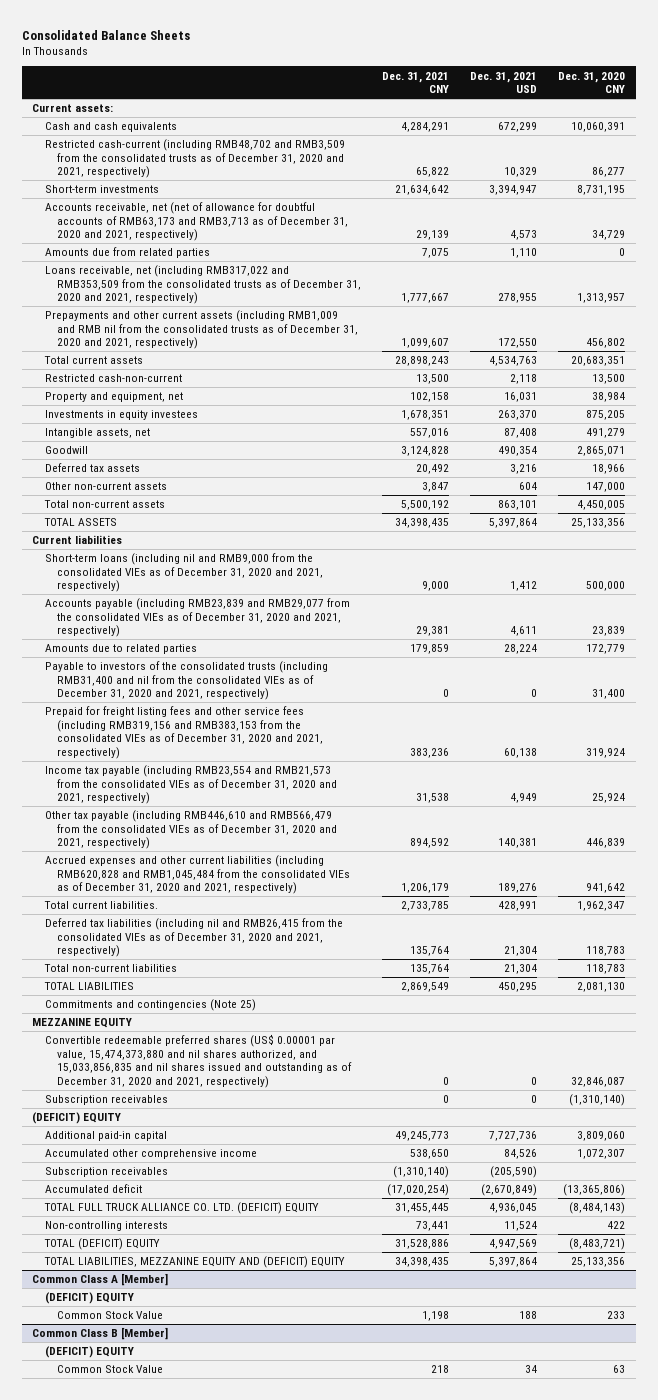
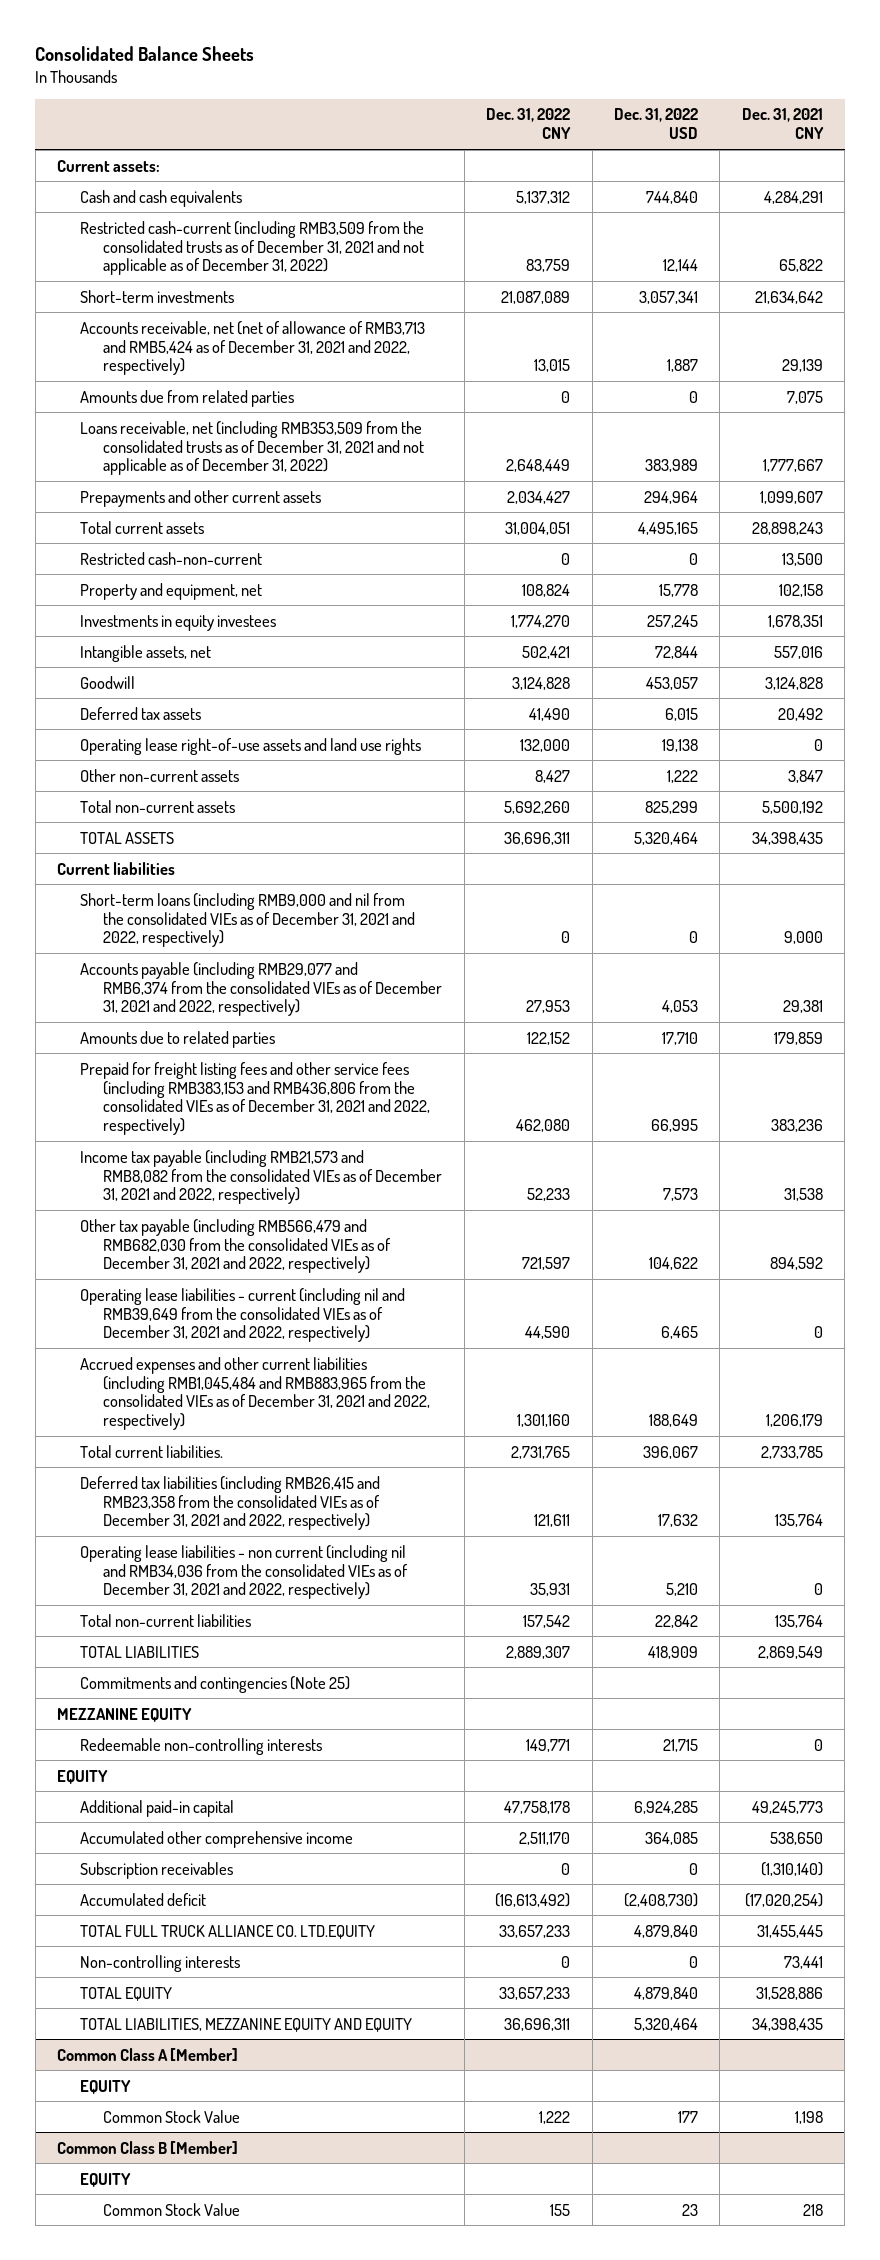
- | Dec. 31, 2021 CNY | Dec. 31, 2021 USD | Dec. 31, 2020 CNY
+ | Dec. 31, 2022 CNY | Dec. 31, 2022 USD | Dec. 31, 2021 CNY
- Restricted cash-current (including RMB48,702 and RMB3,509 from the consolidated trusts as of December 31, 2020 and 2021, respectively) | 65,822 | 10,329 | 86,277
+ Restricted cash-current (including RMB3,509 from the consolidated trusts as of December 31, 2021 and not applicable as of December 31, 2022) | 83,759 | 12,144 | 65,822
- Accounts receivable, net (net of allowance for doubtful accounts of RMB63,173 and RMB3,713 as of December 31, 2020 and 2021, respectively) | 29,139 | 4,573 | 34,729
+ Accounts receivable, net (net of allowance of RMB3,713 and RMB5,424 as of December 31, 2021 and 2022, respectively) | 13,015 | 1,887 | 29,139
- Loans receivable, net (including RMB317,022 and RMB353,509 from the consolidated trusts as of December 31, 2020 and 2021, respectively) | 1,777,667 | 278,955 | 1,313,957
- Prepayments and other current assets (including RMB1,009 and RMB nil from the consolidated trusts as of December 31, 2020 and 2021, respectively) | 1,099,607 | 172,550 | 456,802
+ Loans receivable, net (including RMB353,509 from the consolidated trusts as of December 31, 2021 and not applicable as of December 31, 2022) | 2,648,449 | 383,989 | 1,777,667
+ Prepayments and other current assets | 2,034,427 | 294,964 | 1,099,607
+ Operating lease right-of-use assets and land use rights | 132,000 | 19,138 | 0
- Short-term loans (including nil and RMB9,000 from the consolidated VIEs as of December 31, 2020 and 2021, respectively) | 9,000 | 1,412 | 500,000
- Accounts payable (including RMB23,839 and RMB29,077 from the consolidated VIEs as of December 31, 2020 and 2021, respectively) | 29,381 | 4,611 | 23,839
+ Short-term loans (including RMB9,000 and nil from the consolidated VIEs as of December 31, 2021 and 2022, respectively) | 0 | 0 | 9,000
+ Accounts payable (including RMB29,077 and RMB6,374 from the consolidated VIEs as of December 31, 2021 and 2022, respectively) | 27,953 | 4,053 | 29,381
- Payable to investors of the consolidated trusts (including RMB31,400 and nil from the consolidated VIEs as of December 31, 2020 and 2021, respectively) | 0 | 0 | 31,400
- Prepaid for freight listing fees and other service fees (including RMB319,156 and RMB383,153 from the consolidated VIEs as of December 31, 2020 and 2021, respectively) | 383,236 | 60,138 | 319,924
- Income tax payable (including RMB23,554 and RMB21,573 from the consolidated VIEs as of December 31, 2020 and 2021, respectively) | 31,538 | 4,949 | 25,924
- Other tax payable (including RMB446,610 and RMB566,479 from the consolidated VIEs as of December 31, 2020 and 2021, respectively) | 894,592 | 140,381 | 446,839
- Accrued expenses and other current liabilities (including RMB620,828 and RMB1,045,484 from the consolidated VIEs as of December 31, 2020 and 2021, respectively) | 1,206,179 | 189,276 | 941,642
+ Prepaid for freight listing fees and other service fees (including RMB383,153 and RMB436,806 from the consolidated VIEs as of December 31, 2021 and 2022, respectively) | 462,080 | 66,995 | 383,236
+ Income tax payable (including RMB21,573 and RMB8,082 from the consolidated VIEs as of December 31, 2021 and 2022, respectively) | 52,233 | 7,573 | 31,538
+ Other tax payable (including RMB566,479 and RMB682,030 from the consolidated VIEs as of December 31, 2021 and 2022, respectively) | 721,597 | 104,622 | 894,592
+ Operating lease liabilities - current (including nil and RMB39,649 from the consolidated VIEs as of December 31, 2021 and 2022, respectively) | 44,590 | 6,465 | 0
+ Accrued expenses and other current liabilities (including RMB1,045,484 and RMB883,965 from the consolidated VIEs as of December 31, 2021 and 2022, respectively) | 1,301,160 | 188,649 | 1,206,179
- Deferred tax liabilities (including nil and RMB26,415 from the consolidated VIEs as of December 31, 2020 and 2021, respectively) | 135,764 | 21,304 | 118,783
+ Deferred tax liabilities (including RMB26,415 and RMB23,358 from the consolidated VIEs as of December 31, 2021 and 2022, respectively) | 121,611 | 17,632 | 135,764
+ Operating lease liabilities - non current (including nil and RMB34,036 from the consolidated VIEs as of December 31, 2021 and 2022, respectively) | 35,931 | 5,210 | 0
- Convertible redeemable preferred shares (US$ 0.00001 par value, 15,474,373,880 and nil shares authorized, and 15,033,856,835 and nil shares issued and outstanding as of December 31, 2020 and 2021, respectively) | 0 | 0 | 32,846,087
- Subscription receivables | 0 | 0 | (1,310,140)
- (DEFICIT) EQUITY
+ Redeemable non-controlling interests | 149,771 | 21,715 | 0
+ EQUITY
- TOTAL FULL TRUCK ALLIANCE CO. LTD. (DEFICIT) EQUITY | 31,455,445 | 4,936,045 | (8,484,143)
+ TOTAL FULL TRUCK ALLIANCE CO. LTD.EQUITY | 33,657,233 | 4,879,840 | 31,455,445
- TOTAL (DEFICIT) EQUITY | 31,528,886 | 4,947,569 | (8,483,721)
- TOTAL LIABILITIES, MEZZANINE EQUITY AND (DEFICIT) EQUITY | 34,398,435 | 5,397,864 | 25,133,356
+ TOTAL EQUITY | 33,657,233 | 4,879,840 | 31,528,886
+ TOTAL LIABILITIES, MEZZANINE EQUITY AND EQUITY | 36,696,311 | 5,320,464 | 34,398,435
@ Common Class A [Member]
- (DEFICIT) EQUITY
+ EQUITY
@ Common Class B [Member]
- (DEFICIT) EQUITY
+ EQUITY

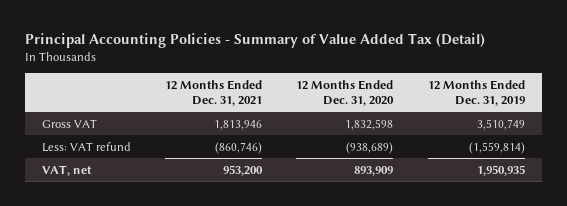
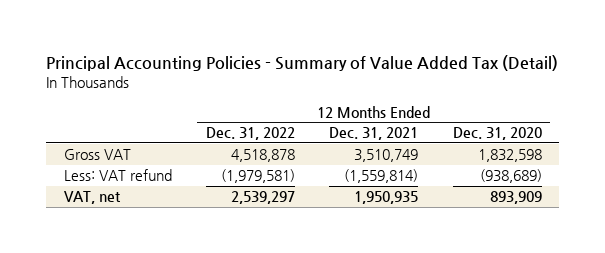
- | 12 Months Ended Dec. 31, 2021 | 12 Months Ended Dec. 31, 2020 | 12 Months Ended Dec. 31, 2019
+ | 12 Months Ended Dec. 31, 2022 | 12 Months Ended Dec. 31, 2021 | 12 Months Ended Dec. 31, 2020
- Gross VAT | 1,813,946 | 1,832,598 | 3,510,749
- Less: VAT refund | (860,746) | (938,689) | (1,559,814)
- VAT, net | 953,200 | 893,909 | 1,950,935
+ Gross VAT | 4,518,878 | 3,510,749 | 1,832,598
+ Less: VAT refund | (1,979,581) | (1,559,814) | (938,689)
+ VAT, net | 2,539,297 | 1,950,935 | 893,909

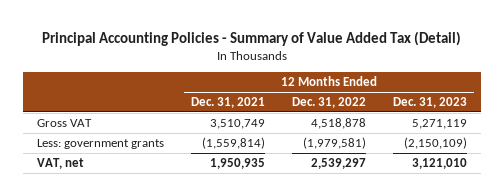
- | 12 Months Ended Dec. 31, 2022 | 12 Months Ended Dec. 31, 2021 | 12 Months Ended Dec. 31, 2020
+ | 12 Months Ended Dec. 31, 2021 | 12 Months Ended Dec. 31, 2022 | 12 Months Ended Dec. 31, 2023
- Less: VAT refund | (1,979,581) | (1,559,814) | (938,689)
+ Less: government grants | (1,559,814) | (1,979,581) | (2,150,109)

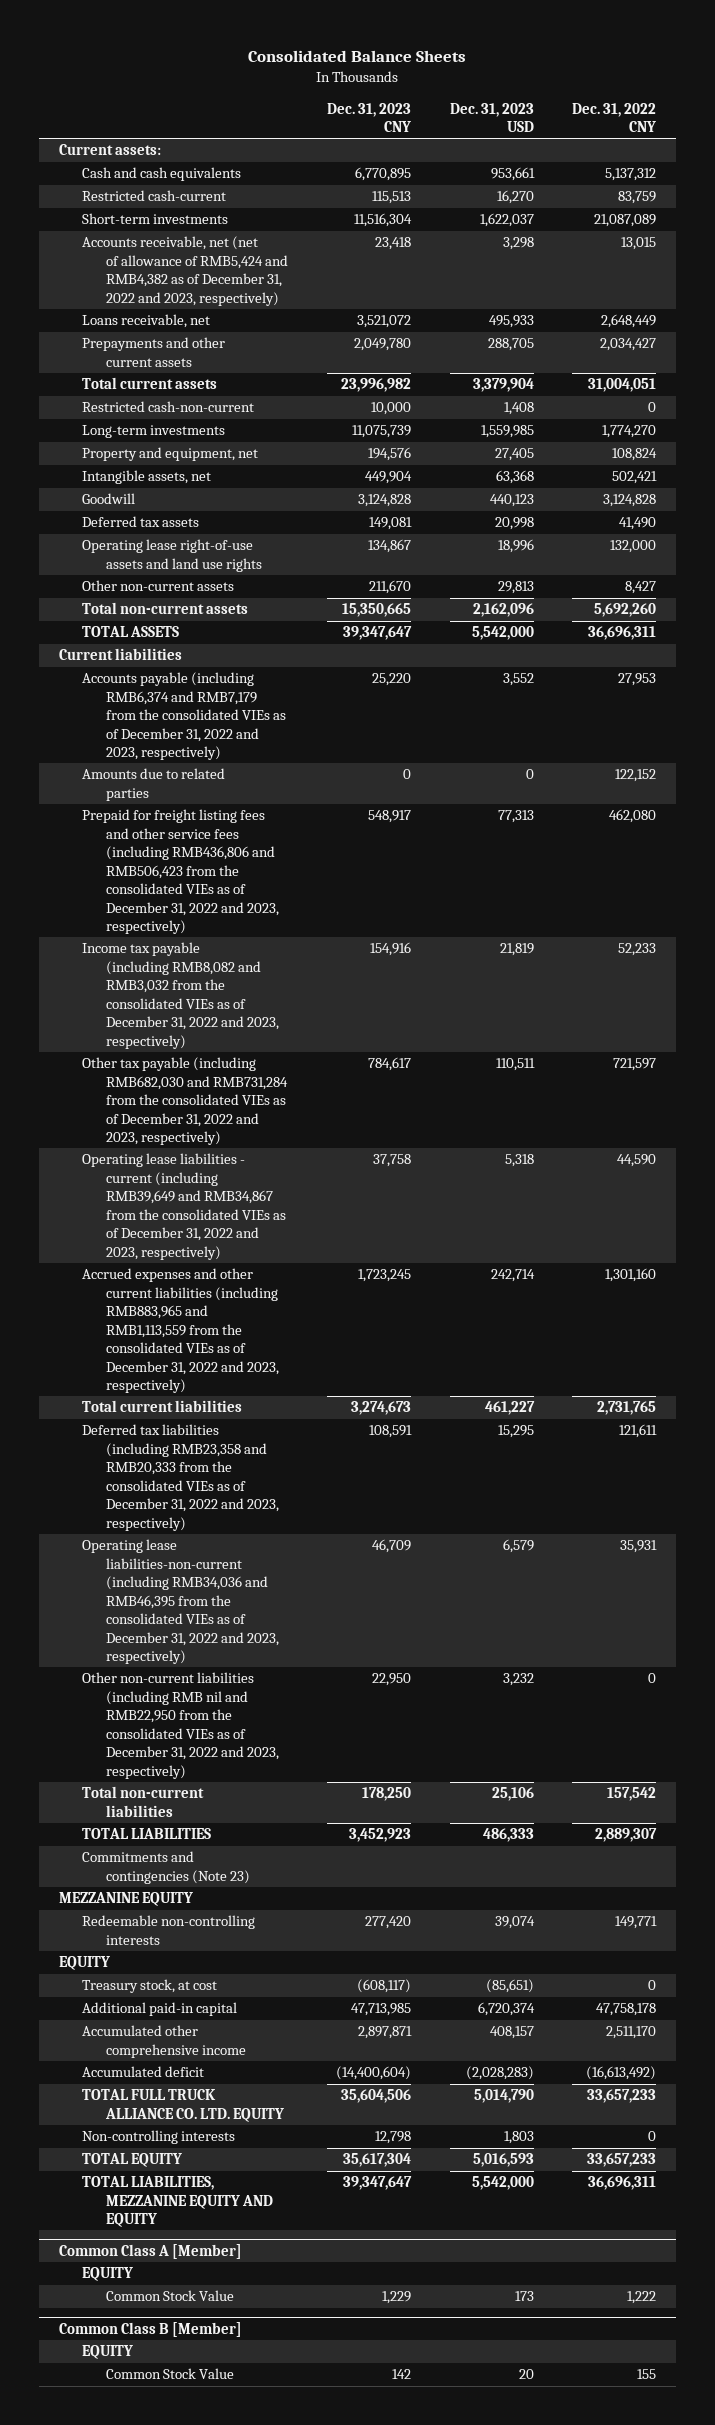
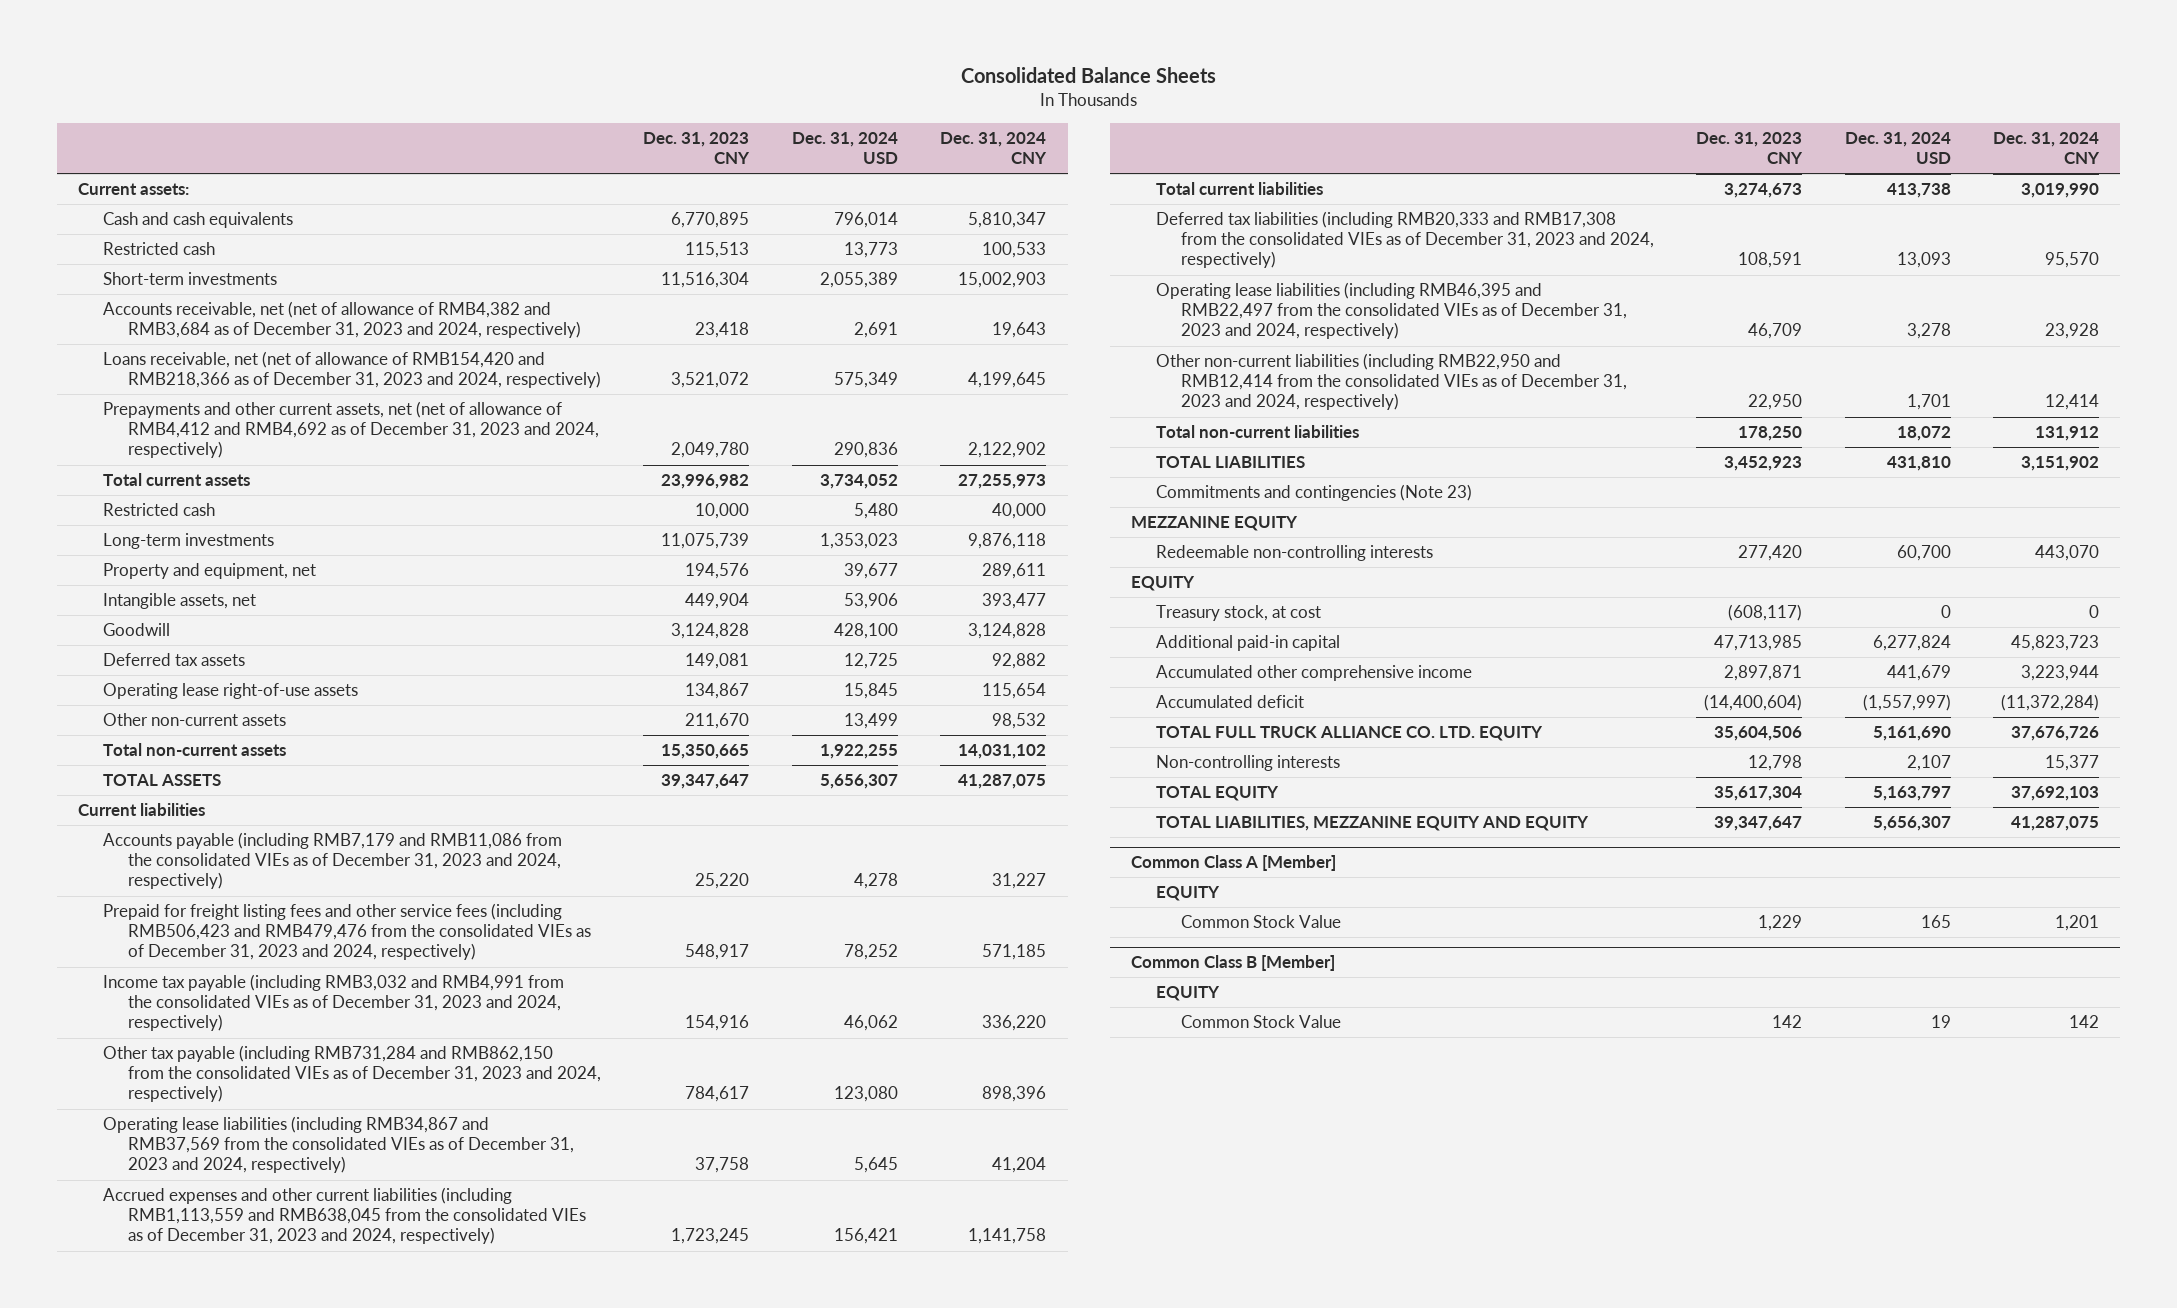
- | Dec. 31, 2023 CNY | Dec. 31, 2023 USD | Dec. 31, 2022 CNY
+ | Dec. 31, 2023 CNY | Dec. 31, 2024 USD | Dec. 31, 2024 CNY
- Restricted cash-current | 115,513 | 16,270 | 83,759
+ Restricted cash | 115,513 | 13,773 | 100,533
- Accounts receivable, net (net of allowance of RMB5,424 and RMB4,382 as of December 31, 2022 and 2023, respectively) | 23,418 | 3,298 | 13,015
- Loans receivable, net | 3,521,072 | 495,933 | 2,648,449
- Prepayments and other current assets | 2,049,780 | 288,705 | 2,034,427
+ Accounts receivable, net (net of allowance of RMB4,382 and RMB3,684 as of December 31, 2023 and 2024, respectively) | 23,418 | 2,691 | 19,643
+ Loans receivable, net (net of allowance of RMB154,420 and RMB218,366 as of December 31, 2023 and 2024, respectively) | 3,521,072 | 575,349 | 4,199,645
+ Prepayments and other current assets, net (net of allowance of RMB4,412 and RMB4,692 as of December 31, 2023 and 2024, respectively) | 2,049,780 | 290,836 | 2,122,902
- Restricted cash-non-current | 10,000 | 1,408 | 0
+ Restricted cash | 10,000 | 5,480 | 40,000
- Operating lease right-of-use assets and land use rights | 134,867 | 18,996 | 132,000
+ Operating lease right-of-use assets | 134,867 | 15,845 | 115,654
- Accounts payable (including RMB6,374 and RMB7,179 from the consolidated VIEs as of December 31, 2022 and 2023, respectively) | 25,220 | 3,552 | 27,953
- Amounts due to related parties | 0 | 0 | 122,152
- Prepaid for freight listing fees and other service fees (including RMB436,806 and RMB506,423 from the consolidated VIEs as of December 31, 2022 and 2023, respectively) | 548,917 | 77,313 | 462,080
- Income tax payable (including RMB8,082 and RMB3,032 from the consolidated VIEs as of December 31, 2022 and 2023, respectively) | 154,916 | 21,819 | 52,233
- Other tax payable (including RMB682,030 and RMB731,284 from the consolidated VIEs as of December 31, 2022 and 2023, respectively) | 784,617 | 110,511 | 721,597
- Operating lease liabilities - current (including RMB39,649 and RMB34,867 from the consolidated VIEs as of December 31, 2022 and 2023, respectively) | 37,758 | 5,318 | 44,590
- Accrued expenses and other current liabilities (including RMB883,965 and RMB1,113,559 from the consolidated VIEs as of December 31, 2022 and 2023, respectively) | 1,723,245 | 242,714 | 1,301,160
+ Accounts payable (including RMB7,179 and RMB11,086 from the consolidated VIEs as of December 31, 2023 and 2024, respectively) | 25,220 | 4,278 | 31,227
+ Prepaid for freight listing fees and other service fees (including RMB506,423 and RMB479,476 from the consolidated VIEs as of December 31, 2023 and 2024, respectively) | 548,917 | 78,252 | 571,185
+ Income tax payable (including RMB3,032 and RMB4,991 from the consolidated VIEs as of December 31, 2023 and 2024, respectively) | 154,916 | 46,062 | 336,220
+ Other tax payable (including RMB731,284 and RMB862,150 from the consolidated VIEs as of December 31, 2023 and 2024, respectively) | 784,617 | 123,080 | 898,396
+ Operating lease liabilities (including RMB34,867 and RMB37,569 from the consolidated VIEs as of December 31, 2023 and 2024, respectively) | 37,758 | 5,645 | 41,204
+ Accrued expenses and other current liabilities (including RMB1,113,559 and RMB638,045 from the consolidated VIEs as of December 31, 2023 and 2024, respectively) | 1,723,245 | 156,421 | 1,141,758
- Deferred tax liabilities (including RMB23,358 and RMB20,333 from the consolidated VIEs as of December 31, 2022 and 2023, respectively) | 108,591 | 15,295 | 121,611
- Operating lease liabilities-non-current (including RMB34,036 and RMB46,395 from the consolidated VIEs as of December 31, 2022 and 2023, respectively) | 46,709 | 6,579 | 35,931
- Other non-current liabilities (including RMB nil and RMB22,950 from the consolidated VIEs as of December 31, 2022 and 2023, respectively) | 22,950 | 3,232 | 0
+ Deferred tax liabilities (including RMB20,333 and RMB17,308 from the consolidated VIEs as of December 31, 2023 and 2024, respectively) | 108,591 | 13,093 | 95,570
+ Operating lease liabilities (including RMB46,395 and RMB22,497 from the consolidated VIEs as of December 31, 2023 and 2024, respectively) | 46,709 | 3,278 | 23,928
+ Other non-current liabilities (including RMB22,950 and RMB12,414 from the consolidated VIEs as of December 31, 2023 and 2024, respectively) | 22,950 | 1,701 | 12,414

